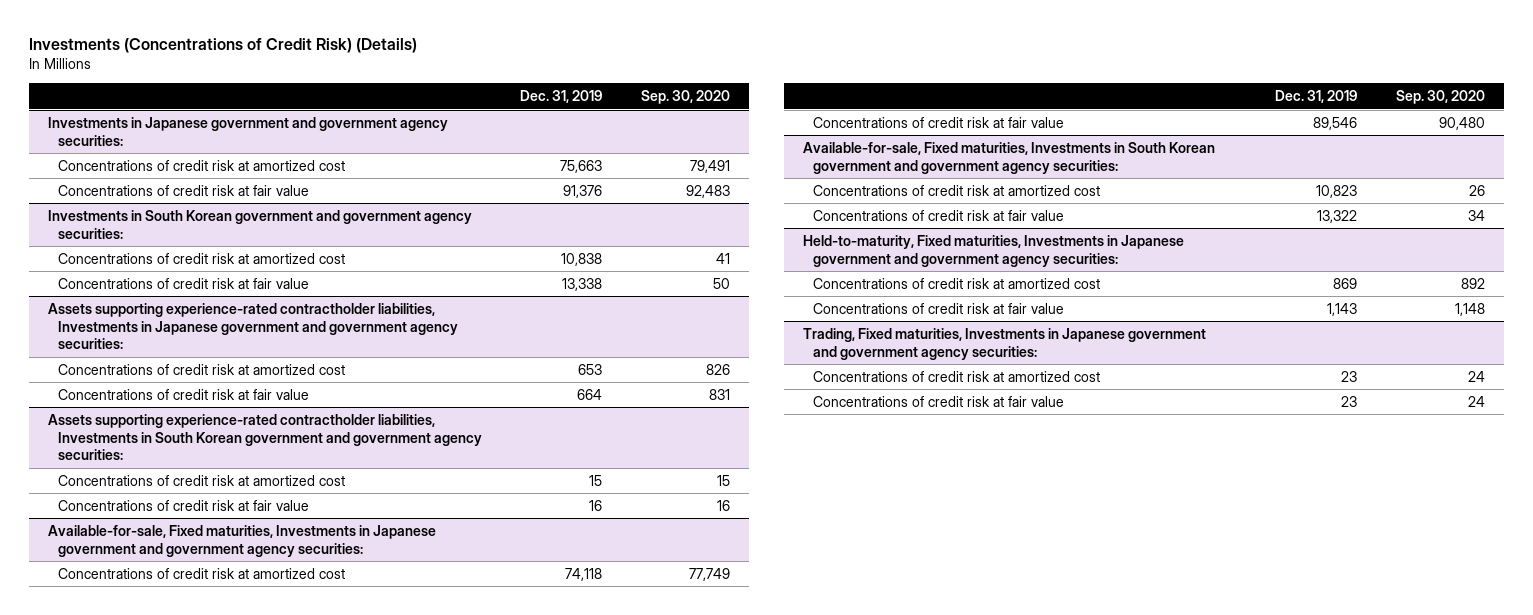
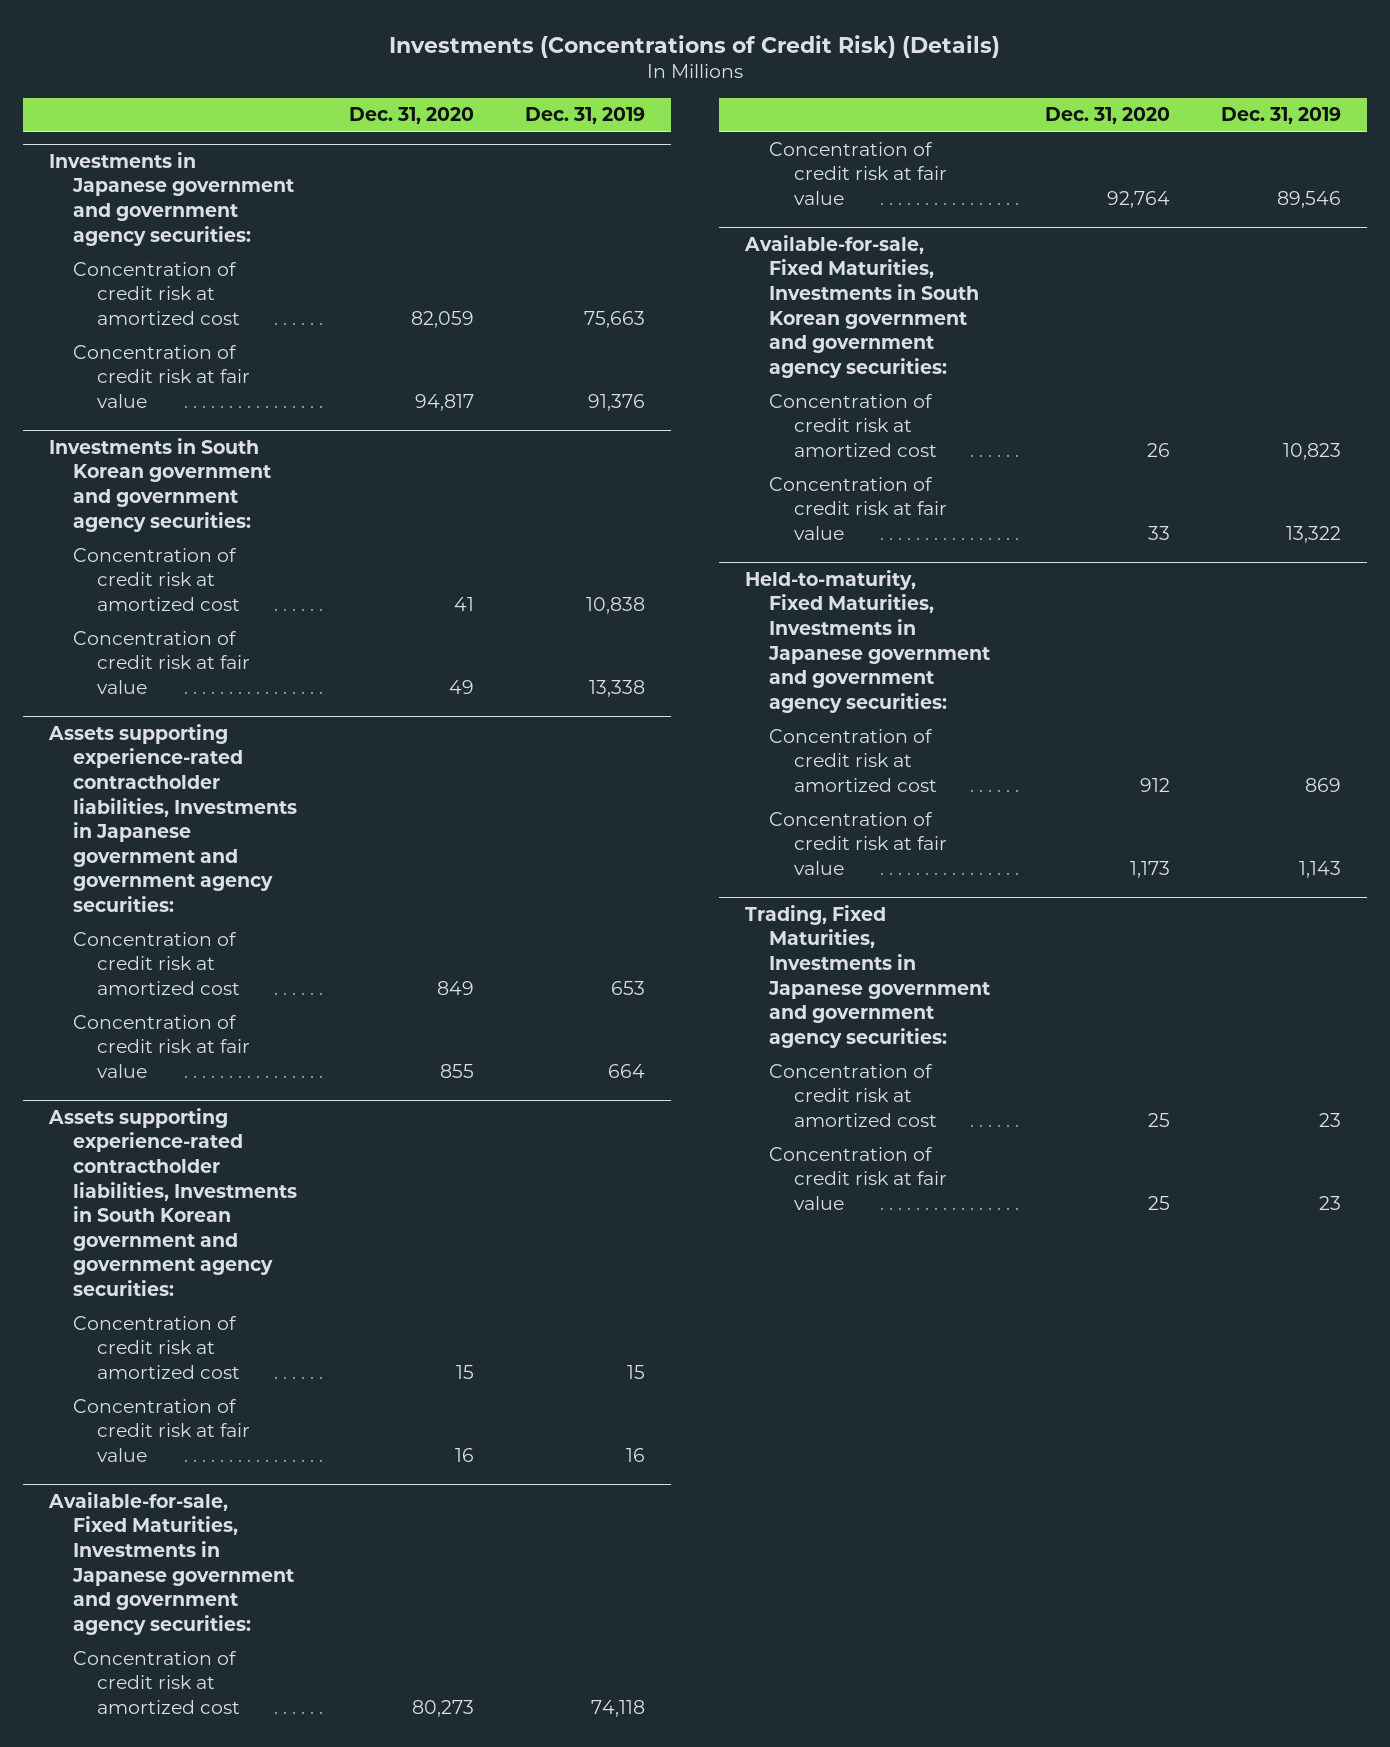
- | Dec. 31, 2019 | Sep. 30, 2020
+ | Dec. 31, 2020 | Dec. 31, 2019
@ Investments in Japanese government and government agency securities:
- Concentrations of credit risk at amortized cost | 75,663 | 79,491
- Concentrations of credit risk at fair value | 91,376 | 92,483
+ Concentration of credit risk at amortized cost | 82,059 | 75,663
+ Concentration of credit risk at fair value | 94,817 | 91,376
@ Investments in South Korean government and government agency securities:
- Concentrations of credit risk at amortized cost | 10,838 | 41
- Concentrations of credit risk at fair value | 13,338 | 50
+ Concentration of credit risk at amortized cost | 41 | 10,838
+ Concentration of credit risk at fair value | 49 | 13,338
@ Assets supporting experience-rated contractholder liabilities, Investments in Japanese government and government agency securities:
- Concentrations of credit risk at amortized cost | 653 | 826
- Concentrations of credit risk at fair value | 664 | 831
+ Concentration of credit risk at amortized cost | 849 | 653
+ Concentration of credit risk at fair value | 855 | 664
@ Assets supporting experience-rated contractholder liabilities, Investments in South Korean government and government agency securities:
- Concentrations of credit risk at amortized cost | 15 | 15
- Concentrations of credit risk at fair value | 16 | 16
- Available-for-sale, Fixed maturities, Investments in Japanese government and government agency securities:
- Concentrations of credit risk at amortized cost | 74,118 | 77,749
- Concentrations of credit risk at fair value | 89,546 | 90,480
- Available-for-sale, Fixed maturities, Investments in South Korean government and government agency securities:
- Concentrations of credit risk at amortized cost | 10,823 | 26
- Concentrations of credit risk at fair value | 13,322 | 34
- Held-to-maturity, Fixed maturities, Investments in Japanese government and government agency securities:
- Concentrations of credit risk at amortized cost | 869 | 892
- Concentrations of credit risk at fair value | 1,143 | 1,148
- Trading, Fixed maturities, Investments in Japanese government and government agency securities:
- Concentrations of credit risk at amortized cost | 23 | 24
- Concentrations of credit risk at fair value | 23 | 24
@ Assets supporting experience-rated contractholder liabilities, Investments in South Korean government and government agency securities:
+ Concentration of credit risk at amortized cost | 15 | 15
+ Concentration of credit risk at fair value | 16 | 16
+ Available-for-sale, Fixed Maturities, Investments in Japanese government and government agency securities:
+ Concentration of credit risk at amortized cost | 80,273 | 74,118
+ Concentration of credit risk at fair value | 92,764 | 89,546
+ Available-for-sale, Fixed Maturities, Investments in South Korean government and government agency securities:
+ Concentration of credit risk at amortized cost | 26 | 10,823
+ Concentration of credit risk at fair value | 33 | 13,322
+ Held-to-maturity, Fixed Maturities, Investments in Japanese government and government agency securities:
+ Concentration of credit risk at amortized cost | 912 | 869
+ Concentration of credit risk at fair value | 1,173 | 1,143
+ Trading, Fixed Maturities, Investments in Japanese government and government agency securities:
+ Concentration of credit risk at amortized cost | 25 | 23
+ Concentration of credit risk at fair value | 25 | 23

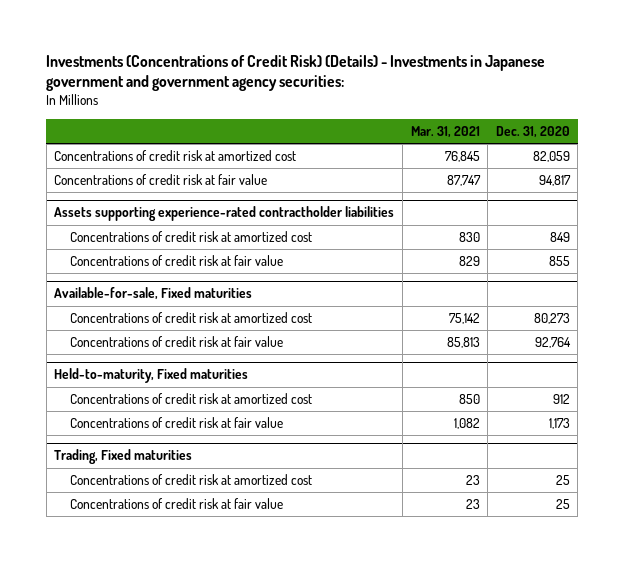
- Investments (Concentrations of Credit Risk) (Details)
+ Investments (Concentrations of Credit Risk) (Details) - Investments in Japanese government and government agency securities:
- | Dec. 31, 2020 | Dec. 31, 2019
+ | Mar. 31, 2021 | Dec. 31, 2020
- Investments in Japanese government and government agency securities:
- Concentration of credit risk at amortized cost | 82,059 | 75,663
- Concentration of credit risk at fair value | 94,817 | 91,376
- Investments in South Korean government and government agency securities:
- Concentration of credit risk at amortized cost | 41 | 10,838
- Concentration of credit risk at fair value | 49 | 13,338
- Assets supporting experience-rated contractholder liabilities, Investments in Japanese government and government agency securities:
- Concentration of credit risk at amortized cost | 849 | 653
- Concentration of credit risk at fair value | 855 | 664
- Assets supporting experience-rated contractholder liabilities, Investments in South Korean government and government agency securities:
- Concentration of credit risk at amortized cost | 15 | 15
- Concentration of credit risk at fair value | 16 | 16
- Available-for-sale, Fixed Maturities, Investments in Japanese government and government agency securities:
- Concentration of credit risk at amortized cost | 80,273 | 74,118
- Concentration of credit risk at fair value | 92,764 | 89,546
- Available-for-sale, Fixed Maturities, Investments in South Korean government and government agency securities:
- Concentration of credit risk at amortized cost | 26 | 10,823
- Concentration of credit risk at fair value | 33 | 13,322
- Held-to-maturity, Fixed Maturities, Investments in Japanese government and government agency securities:
- Concentration of credit risk at amortized cost | 912 | 869
- Concentration of credit risk at fair value | 1,173 | 1,143
- Trading, Fixed Maturities, Investments in Japanese government and government agency securities:
- Concentration of credit risk at amortized cost | 25 | 23
- Concentration of credit risk at fair value | 25 | 23
+ Concentrations of credit risk at amortized cost | 76,845 | 82,059
+ Concentrations of credit risk at fair value | 87,747 | 94,817
+ Assets supporting experience-rated contractholder liabilities
+ Concentrations of credit risk at amortized cost | 830 | 849
+ Concentrations of credit risk at fair value | 829 | 855
+ Available-for-sale, Fixed maturities
+ Concentrations of credit risk at amortized cost | 75,142 | 80,273
+ Concentrations of credit risk at fair value | 85,813 | 92,764
+ Held-to-maturity, Fixed maturities
+ Concentrations of credit risk at amortized cost | 850 | 912
+ Concentrations of credit risk at fair value | 1,082 | 1,173
+ Trading, Fixed maturities
+ Concentrations of credit risk at amortized cost | 23 | 25
+ Concentrations of credit risk at fair value | 23 | 25

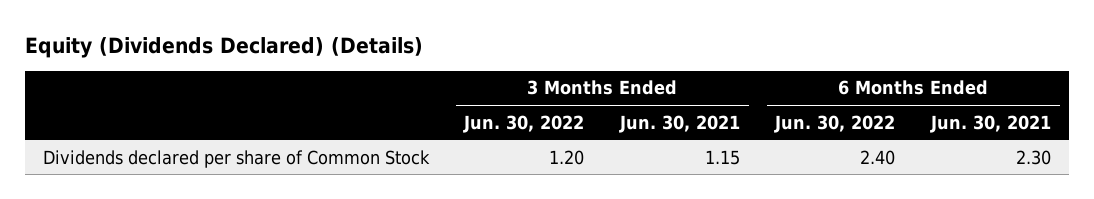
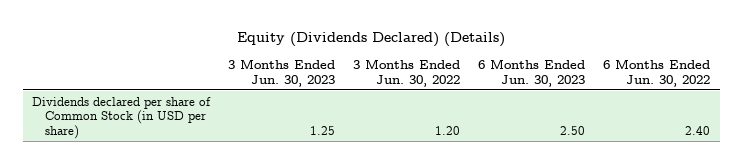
- | 3 Months Ended Jun. 30, 2022 | 3 Months Ended Jun. 30, 2021 | 6 Months Ended Jun. 30, 2022 | 6 Months Ended Jun. 30, 2021
+ | 3 Months Ended Jun. 30, 2023 | 3 Months Ended Jun. 30, 2022 | 6 Months Ended Jun. 30, 2023 | 6 Months Ended Jun. 30, 2022
- Dividends declared per share of Common Stock | 1.20 | 1.15 | 2.40 | 2.30
+ Dividends declared per share of Common Stock (in USD per share) | 1.25 | 1.20 | 2.50 | 2.40

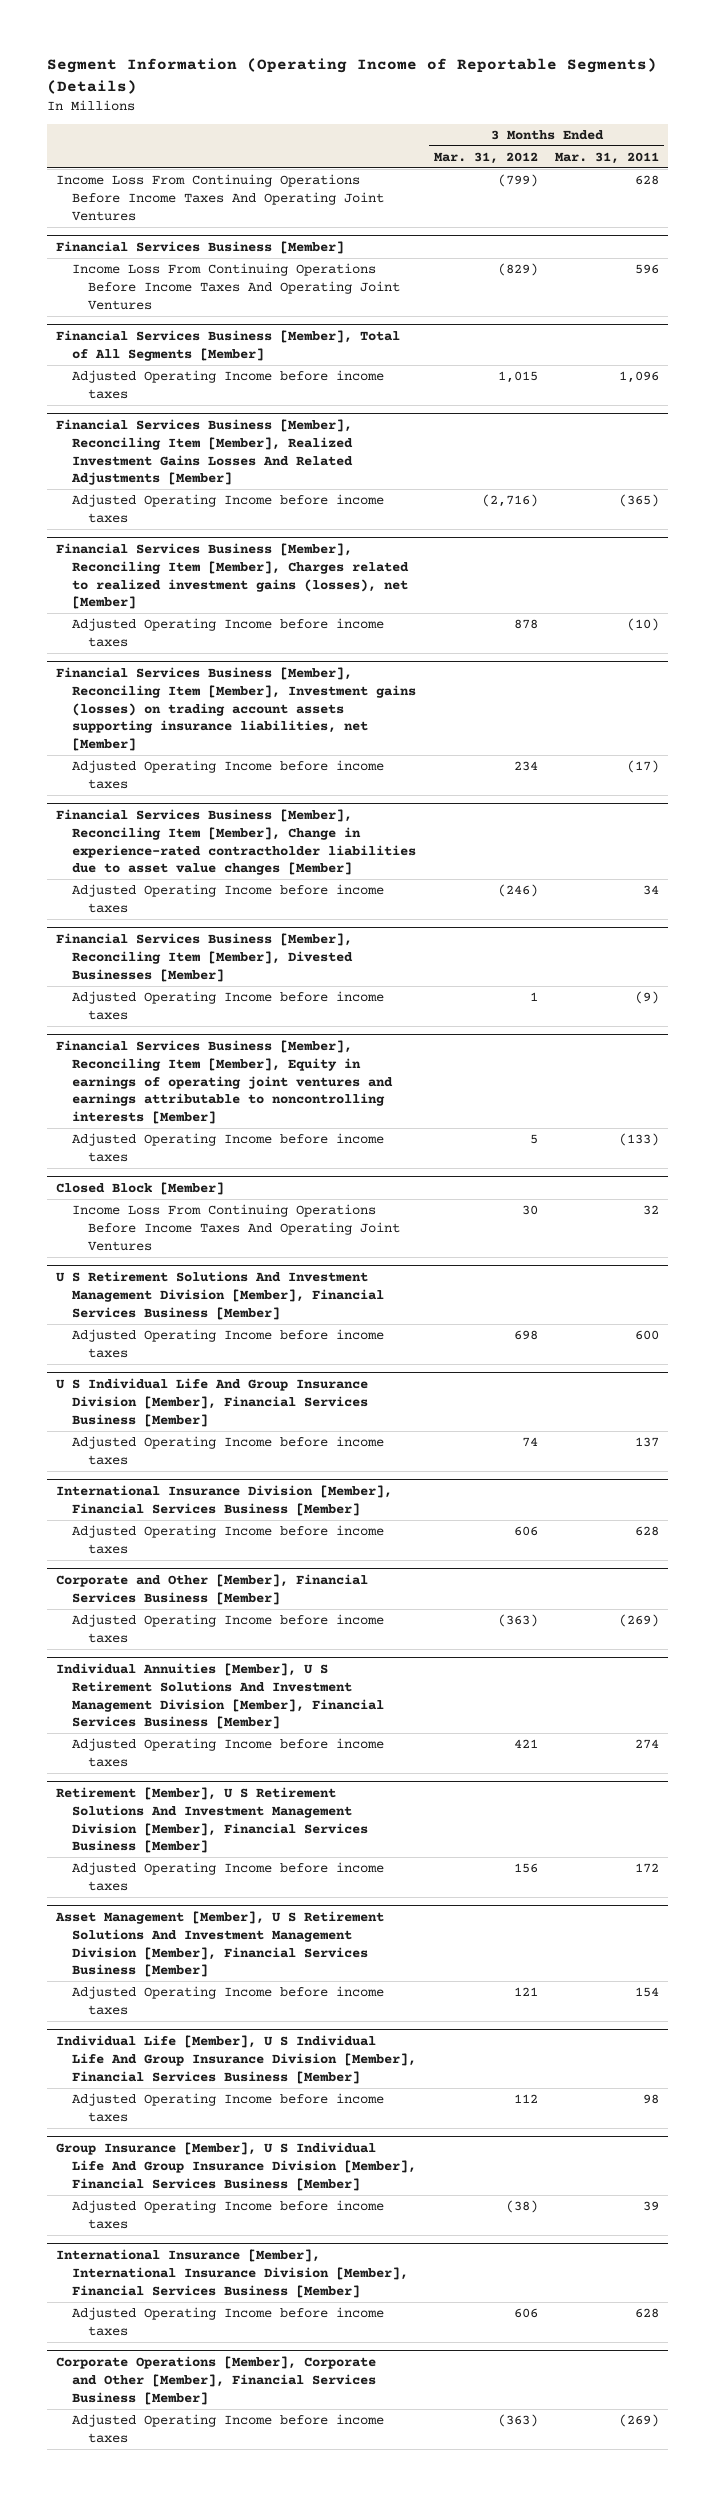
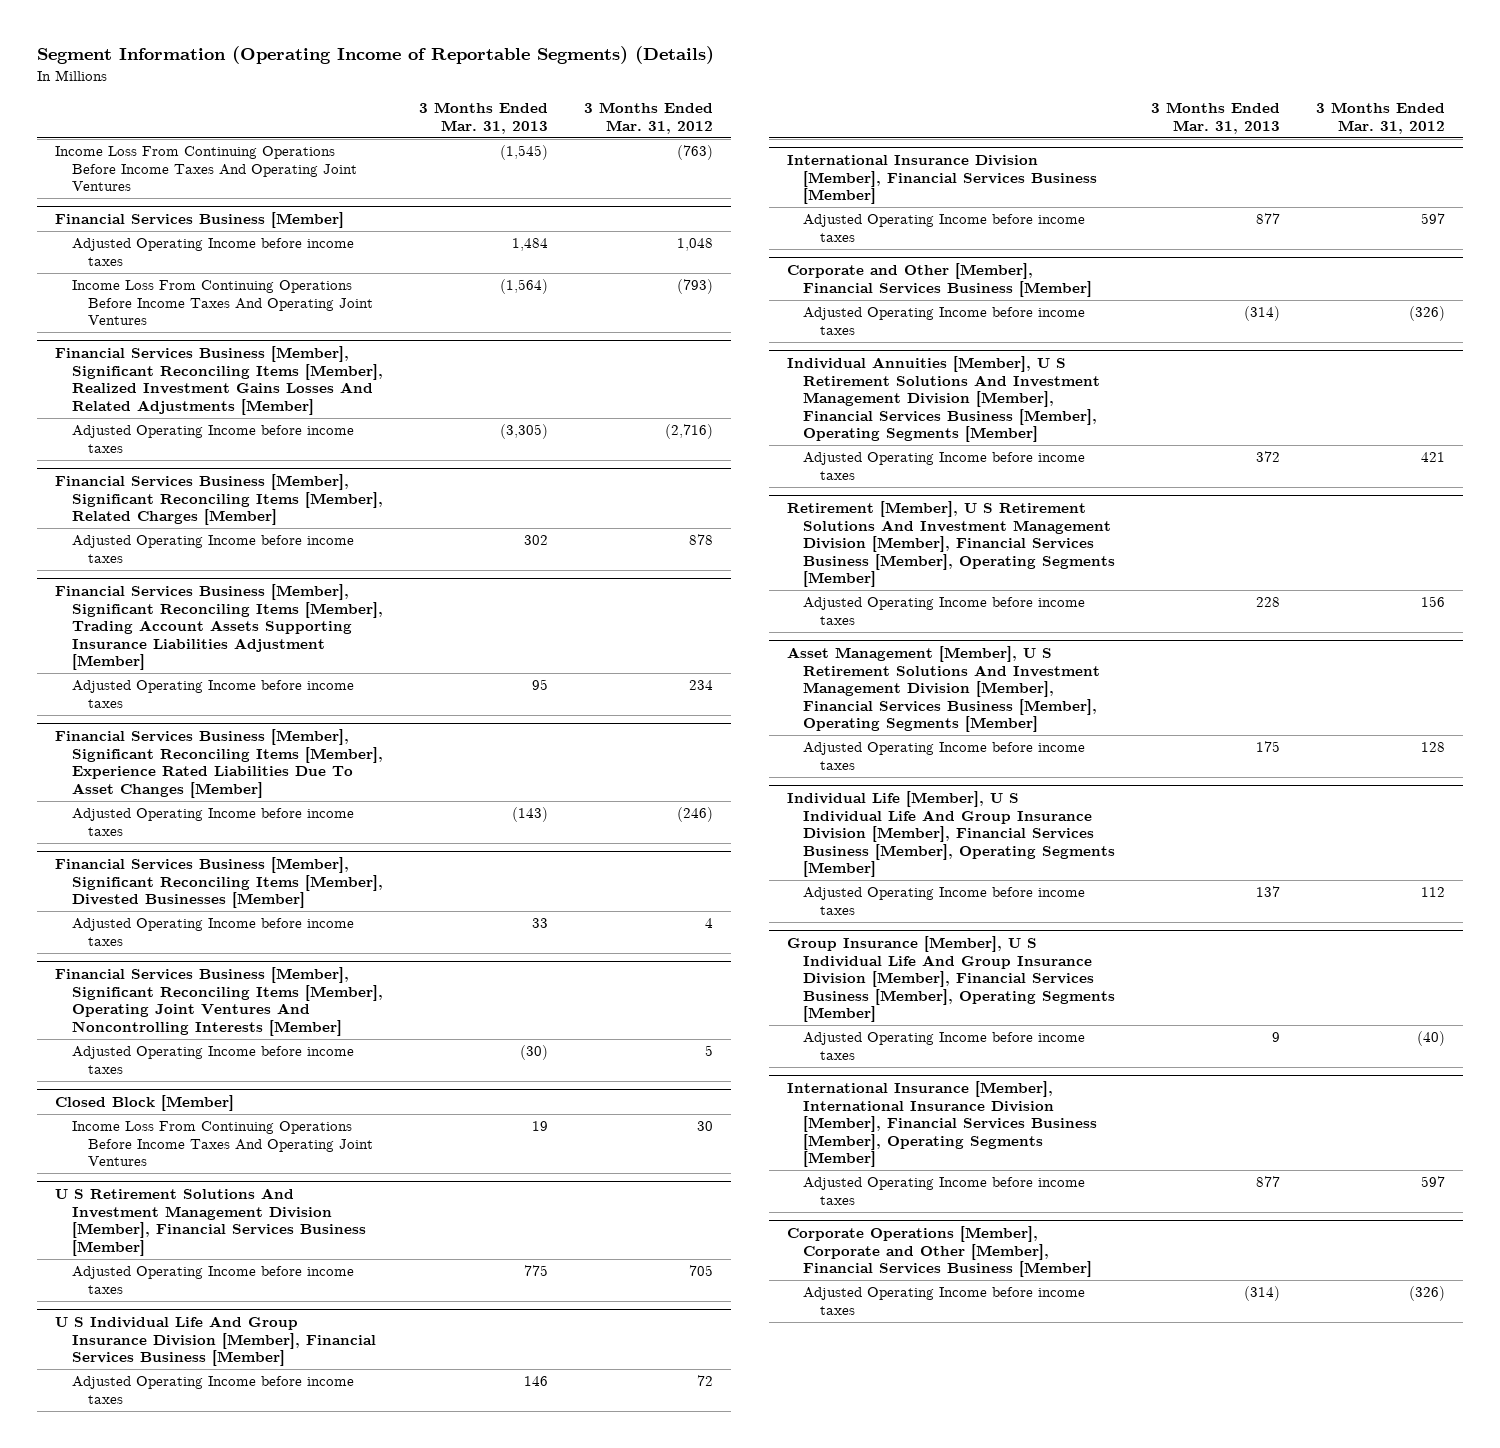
- | 3 Months Ended Mar. 31, 2012 | 3 Months Ended Mar. 31, 2011
+ | 3 Months Ended Mar. 31, 2013 | 3 Months Ended Mar. 31, 2012
- Income Loss From Continuing Operations Before Income Taxes And Operating Joint Ventures | (799) | 628
+ Income Loss From Continuing Operations Before Income Taxes And Operating Joint Ventures | (1,545) | (763)
@ Financial Services Business [Member]
- Income Loss From Continuing Operations Before Income Taxes And Operating Joint Ventures | (829) | 596
- Financial Services Business [Member], Total of All Segments [Member]
- Adjusted Operating Income before income taxes | 1,015 | 1,096
- Financial Services Business [Member], Reconciling Item [Member], Realized Investment Gains Losses And Related Adjustments [Member]
@ Financial Services Business [Member]
+ Adjusted Operating Income before income taxes | 1,484 | 1,048
+ Income Loss From Continuing Operations Before Income Taxes And Operating Joint Ventures | (1,564) | (793)
+ Financial Services Business [Member], Significant Reconciling Items [Member], Realized Investment Gains Losses And Related Adjustments [Member]
- Financial Services Business [Member], Reconciling Item [Member], Charges related to realized investment gains (losses), net [Member]
+ Financial Services Business [Member], Significant Reconciling Items [Member], Related Charges [Member]
- Financial Services Business [Member], Reconciling Item [Member], Investment gains (losses) on trading account assets supporting insurance liabilities, net [Member]
+ Financial Services Business [Member], Significant Reconciling Items [Member], Trading Account Assets Supporting Insurance Liabilities Adjustment [Member]
- Financial Services Business [Member], Reconciling Item [Member], Change in experience-rated contractholder liabilities due to asset value changes [Member]
+ Financial Services Business [Member], Significant Reconciling Items [Member], Experience Rated Liabilities Due To Asset Changes [Member]
- Financial Services Business [Member], Reconciling Item [Member], Divested Businesses [Member]
- Adjusted Operating Income before income taxes | 1 | (9)
- Financial Services Business [Member], Reconciling Item [Member], Equity in earnings of operating joint ventures and earnings attributable to noncontrolling interests [Member]
+ Financial Services Business [Member], Significant Reconciling Items [Member], Divested Businesses [Member]
+ Adjusted Operating Income before income taxes | 33 | 4
+ Financial Services Business [Member], Significant Reconciling Items [Member], Operating Joint Ventures And Noncontrolling Interests [Member]
@ U S Retirement Solutions And Investment Management Division [Member], Financial Services Business [Member]
- Adjusted Operating Income before income taxes | 698 | 600
+ Adjusted Operating Income before income taxes | 775 | 705
@ U S Individual Life And Group Insurance Division [Member], Financial Services Business [Member]
- Adjusted Operating Income before income taxes | 74 | 137
+ Adjusted Operating Income before income taxes | 146 | 72
@ International Insurance Division [Member], Financial Services Business [Member]
- Adjusted Operating Income before income taxes | 606 | 628
+ Adjusted Operating Income before income taxes | 877 | 597
@ Corporate and Other [Member], Financial Services Business [Member]
- Adjusted Operating Income before income taxes | (363) | (269)
- Individual Annuities [Member], U S Retirement Solutions And Investment Management Division [Member], Financial Services Business [Member]
@ Corporate and Other [Member], Financial Services Business [Member]
+ Adjusted Operating Income before income taxes | (314) | (326)
+ Individual Annuities [Member], U S Retirement Solutions And Investment Management Division [Member], Financial Services Business [Member], Operating Segments [Member]
- Retirement [Member], U S Retirement Solutions And Investment Management Division [Member], Financial Services Business [Member]
+ Retirement [Member], U S Retirement Solutions And Investment Management Division [Member], Financial Services Business [Member], Operating Segments [Member]
- Asset Management [Member], U S Retirement Solutions And Investment Management Division [Member], Financial Services Business [Member]
- Adjusted Operating Income before income taxes | 121 | 154
- Individual Life [Member], U S Individual Life And Group Insurance Division [Member], Financial Services Business [Member]
+ Asset Management [Member], U S Retirement Solutions And Investment Management Division [Member], Financial Services Business [Member], Operating Segments [Member]
+ Adjusted Operating Income before income taxes | 175 | 128
+ Individual Life [Member], U S Individual Life And Group Insurance Division [Member], Financial Services Business [Member], Operating Segments [Member]
- Group Insurance [Member], U S Individual Life And Group Insurance Division [Member], Financial Services Business [Member]
- Adjusted Operating Income before income taxes | (38) | 39
- International Insurance [Member], International Insurance Division [Member], Financial Services Business [Member]
- Adjusted Operating Income before income taxes | 606 | 628
+ Group Insurance [Member], U S Individual Life And Group Insurance Division [Member], Financial Services Business [Member], Operating Segments [Member]
+ Adjusted Operating Income before income taxes | 9 | (40)
+ International Insurance [Member], International Insurance Division [Member], Financial Services Business [Member], Operating Segments [Member]
+ Adjusted Operating Income before income taxes | 877 | 597
@ Corporate Operations [Member], Corporate and Other [Member], Financial Services Business [Member]
- Adjusted Operating Income before income taxes | (363) | (269)
+ Adjusted Operating Income before income taxes | (314) | (326)

